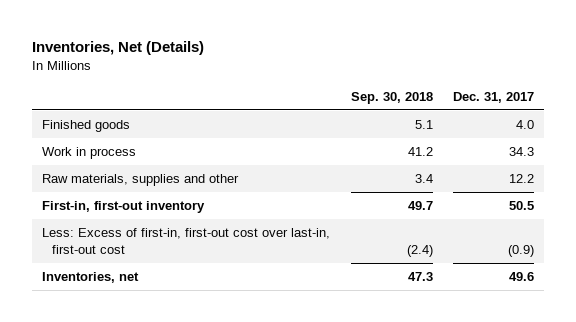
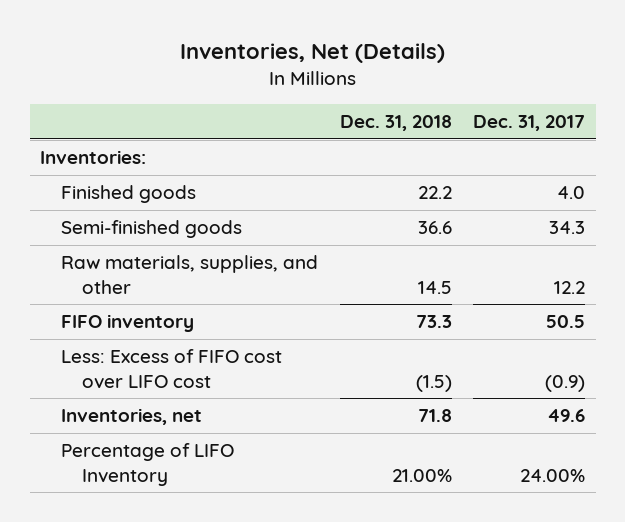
- | Sep. 30, 2018 | Dec. 31, 2017
+ | Dec. 31, 2018 | Dec. 31, 2017
+ Inventories:
- Work in process | 41.2 | 34.3
- Raw materials, supplies and other | 3.4 | 12.2
- First-in, first-out inventory | 49.7 | 50.5
- Less: Excess of first-in, first-out cost over last-in, first-out cost | (2.4) | (0.9)
+ Semi-finished goods | 36.6 | 34.3
+ Raw materials, supplies, and other | 14.5 | 12.2
+ FIFO inventory | 73.3 | 50.5
+ Less: Excess of FIFO cost over LIFO cost | (1.5) | (0.9)
+ Percentage of LIFO Inventory | 21.00% | 24.00%

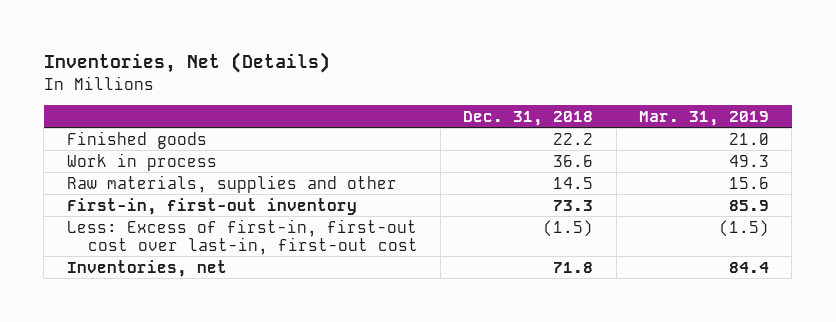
- | Dec. 31, 2018 | Dec. 31, 2017
+ | Dec. 31, 2018 | Mar. 31, 2019
- Inventories:
- Semi-finished goods | 36.6 | 34.3
- Raw materials, supplies, and other | 14.5 | 12.2
- FIFO inventory | 73.3 | 50.5
- Less: Excess of FIFO cost over LIFO cost | (1.5) | (0.9)
+ Work in process | 36.6 | 49.3
+ Raw materials, supplies and other | 14.5 | 15.6
+ First-in, first-out inventory | 73.3 | 85.9
+ Less: Excess of first-in, first-out cost over last-in, first-out cost | (1.5) | (1.5)
- Percentage of LIFO Inventory | 21.00% | 24.00%

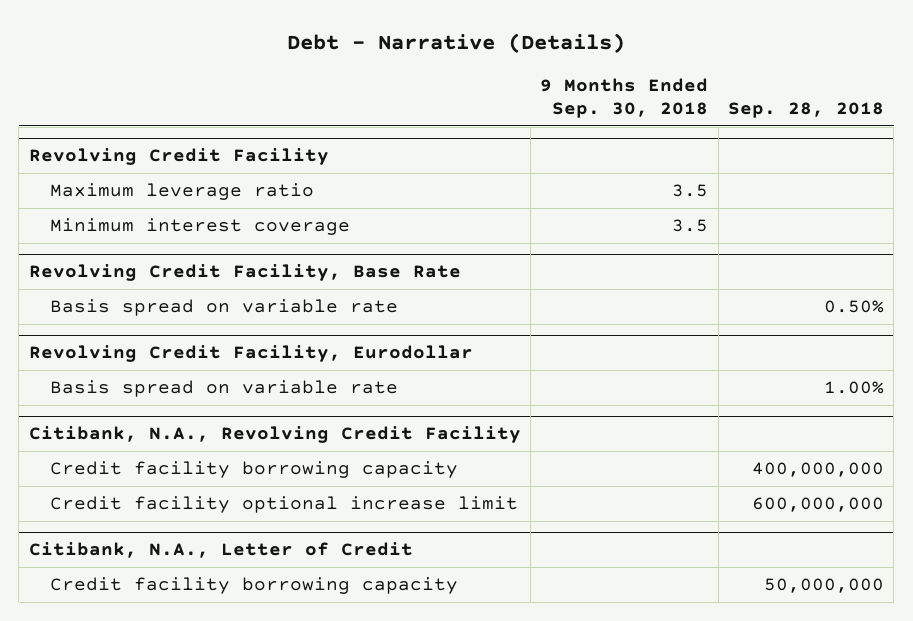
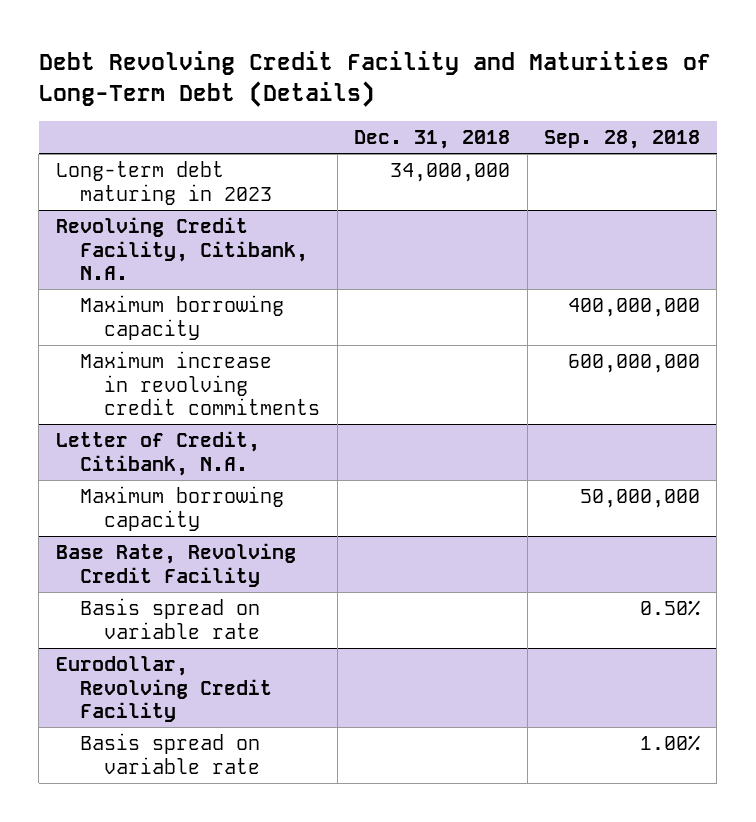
- Debt - Narrative (Details)
+ Debt Revolving Credit Facility and Maturities of Long-Term Debt (Details)
- | 9 Months Ended Sep. 30, 2018 | Sep. 28, 2018
+ | Dec. 31, 2018 | Sep. 28, 2018
- Revolving Credit Facility
- Maximum leverage ratio | 3.5 |
- Minimum interest coverage | 3.5 |
- Revolving Credit Facility, Base Rate
+ Long-term debt maturing in 2023 | 34,000,000 |
+ Revolving Credit Facility, Citibank, N.A.
+ Maximum borrowing capacity | | 400,000,000
+ Maximum increase in revolving credit commitments | | 600,000,000
+ Letter of Credit, Citibank, N.A.
+ Maximum borrowing capacity | | 50,000,000
+ Base Rate, Revolving Credit Facility
- Revolving Credit Facility, Eurodollar
+ Eurodollar, Revolving Credit Facility
- Citibank, N.A., Revolving Credit Facility
- Credit facility borrowing capacity | | 400,000,000
- Credit facility optional increase limit | | 600,000,000
- Citibank, N.A., Letter of Credit
- Credit facility borrowing capacity | | 50,000,000

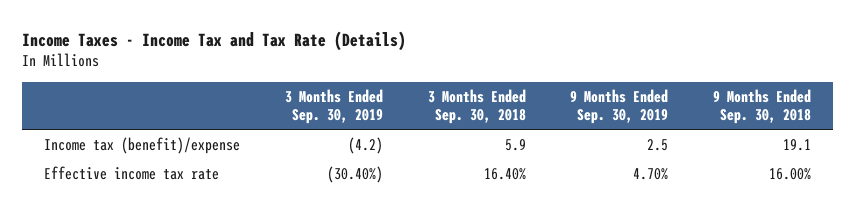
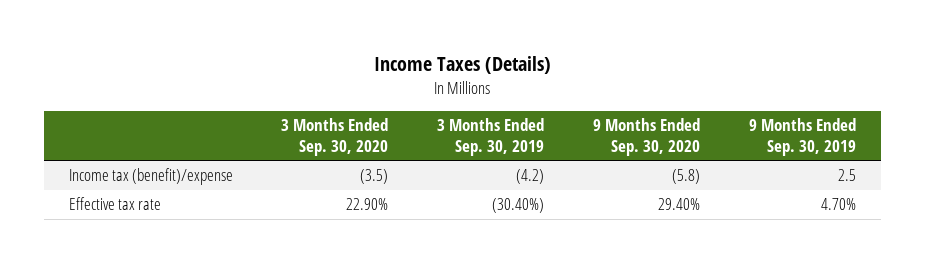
- Income Taxes - Income Tax and Tax Rate (Details)
+ Income Taxes (Details)
- | 3 Months Ended Sep. 30, 2019 | 3 Months Ended Sep. 30, 2018 | 9 Months Ended Sep. 30, 2019 | 9 Months Ended Sep. 30, 2018
+ | 3 Months Ended Sep. 30, 2020 | 3 Months Ended Sep. 30, 2019 | 9 Months Ended Sep. 30, 2020 | 9 Months Ended Sep. 30, 2019
- Effective income tax rate | (30.40%) | 16.40% | 4.70% | 16.00%
+ Effective tax rate | 22.90% | (30.40%) | 29.40% | 4.70%

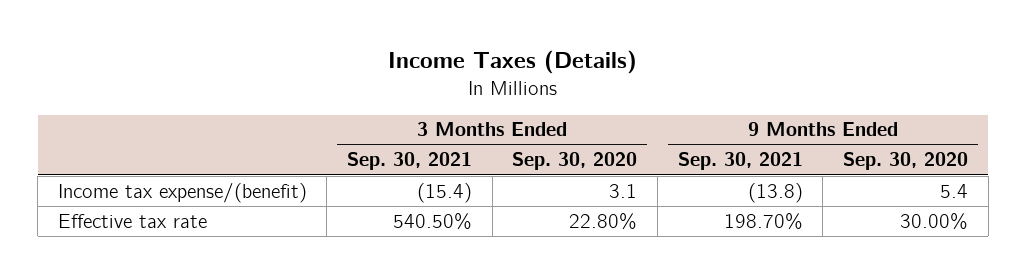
- | 3 Months Ended Sep. 30, 2020 | 3 Months Ended Sep. 30, 2019 | 9 Months Ended Sep. 30, 2020 | 9 Months Ended Sep. 30, 2019
+ | 3 Months Ended Sep. 30, 2021 | 3 Months Ended Sep. 30, 2020 | 9 Months Ended Sep. 30, 2021 | 9 Months Ended Sep. 30, 2020
- Income tax (benefit)/expense | (3.5) | (4.2) | (5.8) | 2.5
- Effective tax rate | 22.90% | (30.40%) | 29.40% | 4.70%
+ Income tax expense/(benefit) | (15.4) | 3.1 | (13.8) | 5.4
+ Effective tax rate | 540.50% | 22.80% | 198.70% | 30.00%

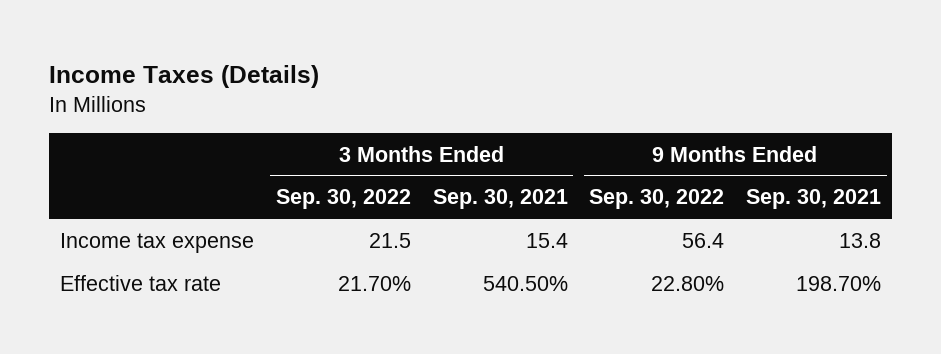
- | 3 Months Ended Sep. 30, 2021 | 3 Months Ended Sep. 30, 2020 | 9 Months Ended Sep. 30, 2021 | 9 Months Ended Sep. 30, 2020
+ | 3 Months Ended Sep. 30, 2022 | 3 Months Ended Sep. 30, 2021 | 9 Months Ended Sep. 30, 2022 | 9 Months Ended Sep. 30, 2021
- Income tax expense/(benefit) | (15.4) | 3.1 | (13.8) | 5.4
+ Income tax expense | 21.5 | 15.4 | 56.4 | 13.8

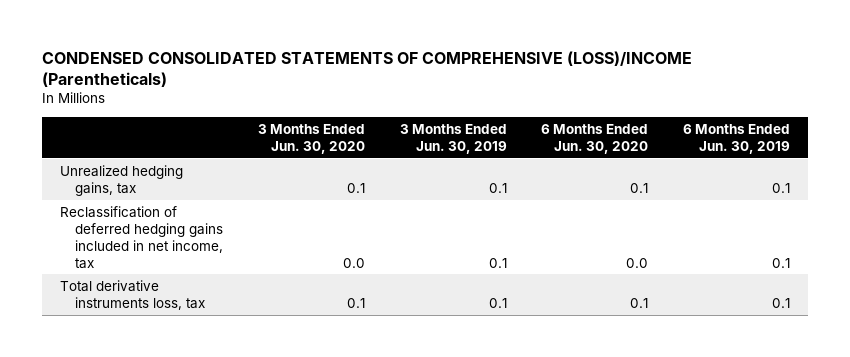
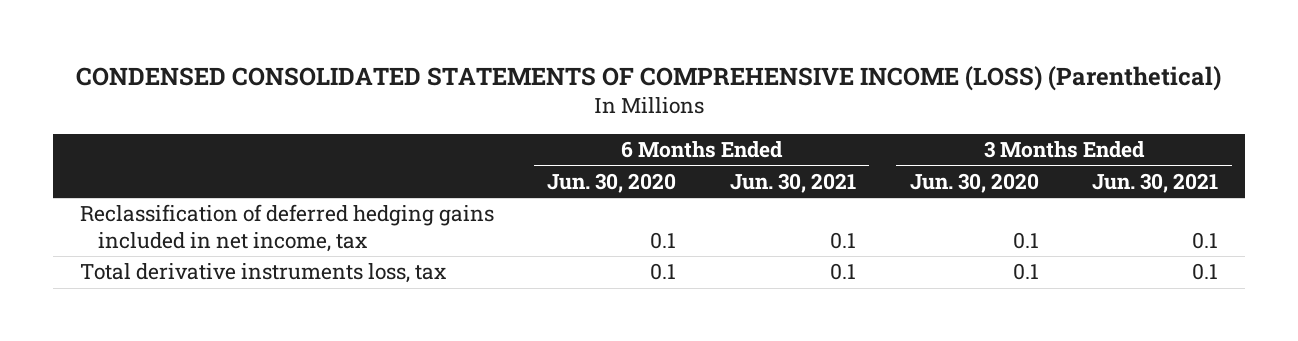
- CONDENSED CONSOLIDATED STATEMENTS OF COMPREHENSIVE (LOSS)/INCOME (Parentheticals)
+ CONDENSED CONSOLIDATED STATEMENTS OF COMPREHENSIVE INCOME (LOSS) (Parenthetical)
- | 3 Months Ended Jun. 30, 2020 | 3 Months Ended Jun. 30, 2019 | 6 Months Ended Jun. 30, 2020 | 6 Months Ended Jun. 30, 2019
+ | 6 Months Ended Jun. 30, 2020 | 6 Months Ended Jun. 30, 2021 | 3 Months Ended Jun. 30, 2020 | 3 Months Ended Jun. 30, 2021
- Unrealized hedging gains, tax | 0.1 | 0.1 | 0.1 | 0.1
- Reclassification of deferred hedging gains included in net income, tax | 0.0 | 0.1 | 0.0 | 0.1
+ Reclassification of deferred hedging gains included in net income, tax | 0.1 | 0.1 | 0.1 | 0.1

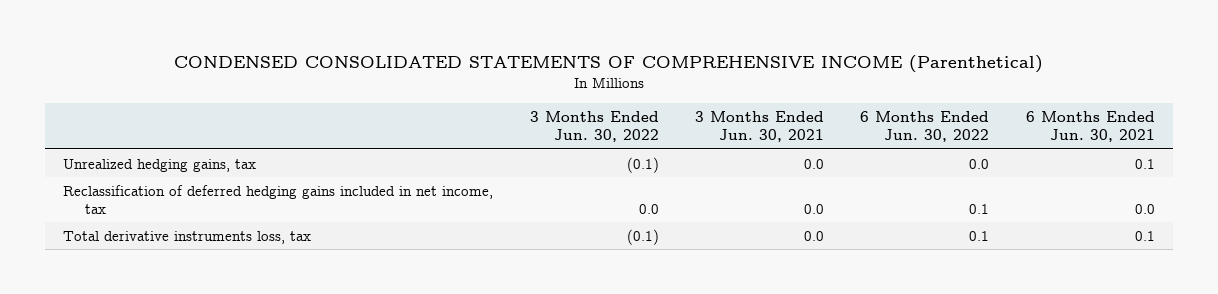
- CONDENSED CONSOLIDATED STATEMENTS OF COMPREHENSIVE INCOME (LOSS) (Parenthetical)
+ CONDENSED CONSOLIDATED STATEMENTS OF COMPREHENSIVE INCOME (Parenthetical)
- | 6 Months Ended Jun. 30, 2020 | 6 Months Ended Jun. 30, 2021 | 3 Months Ended Jun. 30, 2020 | 3 Months Ended Jun. 30, 2021
+ | 3 Months Ended Jun. 30, 2022 | 3 Months Ended Jun. 30, 2021 | 6 Months Ended Jun. 30, 2022 | 6 Months Ended Jun. 30, 2021
- Reclassification of deferred hedging gains included in net income, tax | 0.1 | 0.1 | 0.1 | 0.1
- Total derivative instruments loss, tax | 0.1 | 0.1 | 0.1 | 0.1
+ Unrealized hedging gains, tax | (0.1) | 0.0 | 0.0 | 0.1
+ Reclassification of deferred hedging gains included in net income, tax | 0.0 | 0.0 | 0.1 | 0.0
+ Total derivative instruments loss, tax | (0.1) | 0.0 | 0.1 | 0.1

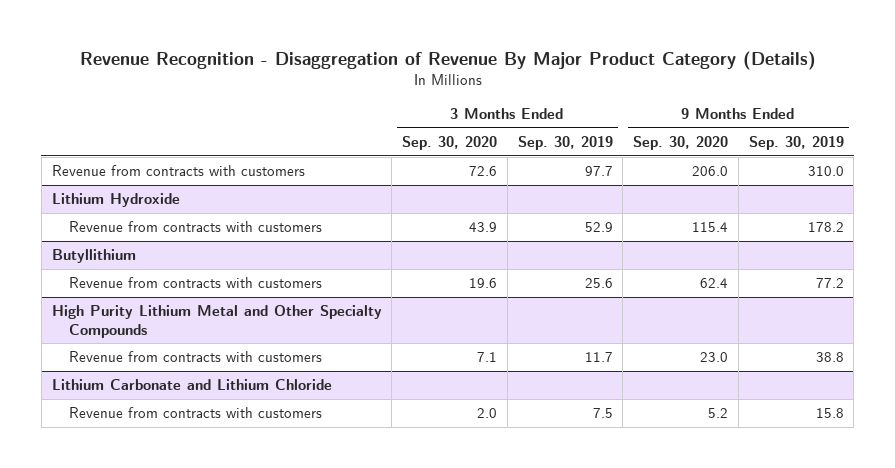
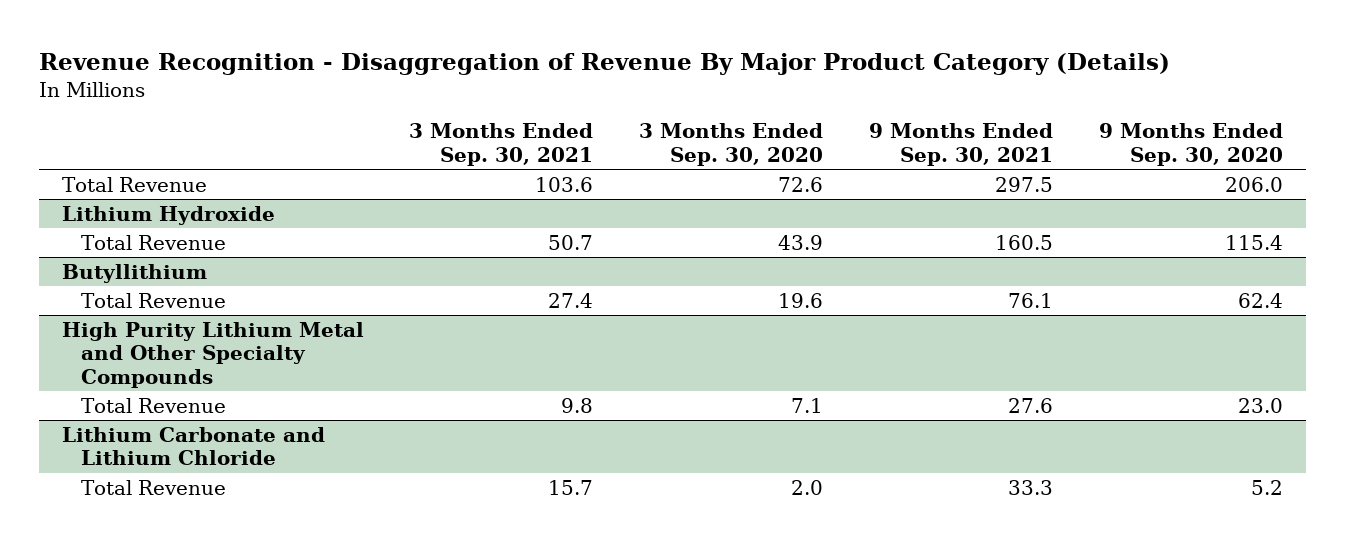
- | 3 Months Ended Sep. 30, 2020 | 3 Months Ended Sep. 30, 2019 | 9 Months Ended Sep. 30, 2020 | 9 Months Ended Sep. 30, 2019
+ | 3 Months Ended Sep. 30, 2021 | 3 Months Ended Sep. 30, 2020 | 9 Months Ended Sep. 30, 2021 | 9 Months Ended Sep. 30, 2020
- Revenue from contracts with customers | 72.6 | 97.7 | 206.0 | 310.0
+ Total Revenue | 103.6 | 72.6 | 297.5 | 206.0
@ Lithium Hydroxide
- Revenue from contracts with customers | 43.9 | 52.9 | 115.4 | 178.2
+ Total Revenue | 50.7 | 43.9 | 160.5 | 115.4
@ Butyllithium
- Revenue from contracts with customers | 19.6 | 25.6 | 62.4 | 77.2
+ Total Revenue | 27.4 | 19.6 | 76.1 | 62.4
@ High Purity Lithium Metal and Other Specialty Compounds
- Revenue from contracts with customers | 7.1 | 11.7 | 23.0 | 38.8
+ Total Revenue | 9.8 | 7.1 | 27.6 | 23.0
@ Lithium Carbonate and Lithium Chloride
- Revenue from contracts with customers | 2.0 | 7.5 | 5.2 | 15.8
+ Total Revenue | 15.7 | 2.0 | 33.3 | 5.2

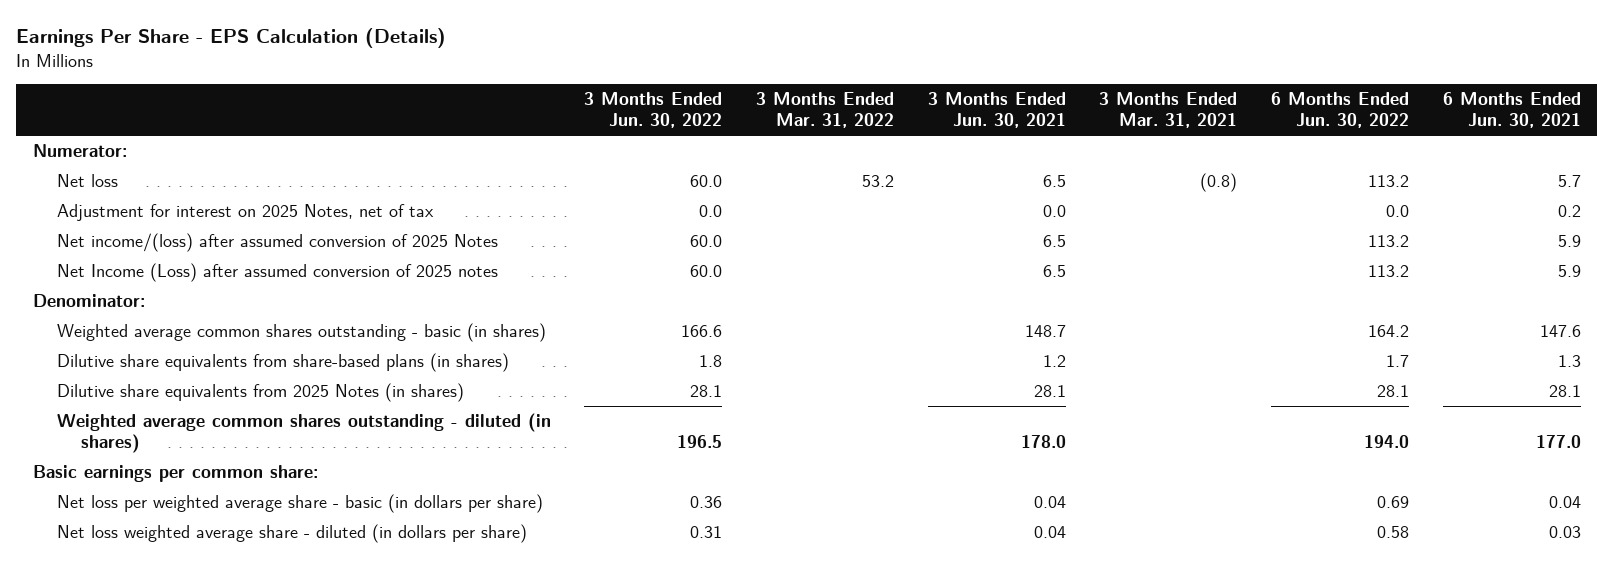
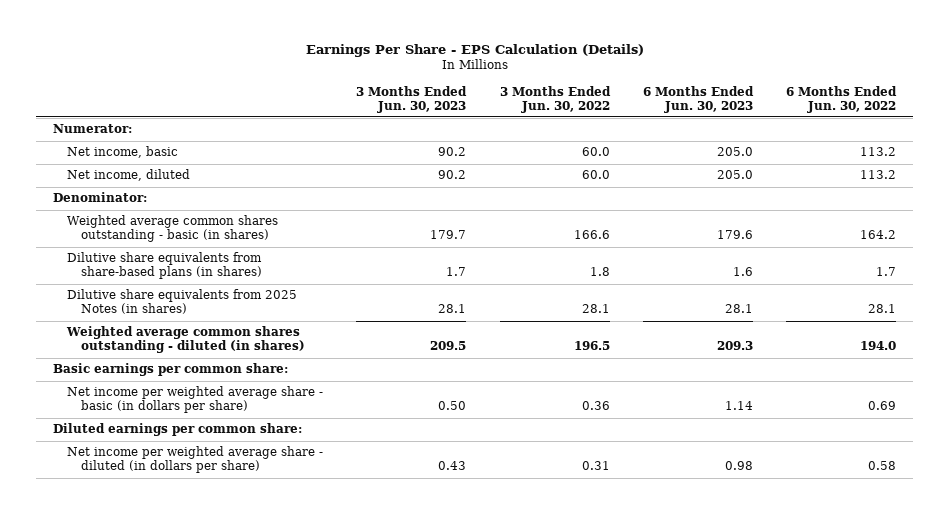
- | 3 Months Ended Jun. 30, 2022 | 3 Months Ended Mar. 31, 2022 | 3 Months Ended Jun. 30, 2021 | 3 Months Ended Mar. 31, 2021 | 6 Months Ended Jun. 30, 2022 | 6 Months Ended Jun. 30, 2021
+ | 3 Months Ended Jun. 30, 2023 | 3 Months Ended Jun. 30, 2022 | 6 Months Ended Jun. 30, 2023 | 6 Months Ended Jun. 30, 2022
- Net loss | 60.0 | 53.2 | 6.5 | (0.8) | 113.2 | 5.7
- Adjustment for interest on 2025 Notes, net of tax | 0.0 | | 0.0 | | 0.0 | 0.2
- Net income/(loss) after assumed conversion of 2025 Notes | 60.0 | | 6.5 | | 113.2 | 5.9
- Net Income (Loss) after assumed conversion of 2025 notes | 60.0 | | 6.5 | | 113.2 | 5.9
+ Net income, basic | 90.2 | 60.0 | 205.0 | 113.2
+ Net income, diluted | 90.2 | 60.0 | 205.0 | 113.2
- Net loss per weighted average share - basic (in dollars per share) | 0.36 | | 0.04 | | 0.69 | 0.04
- Net loss weighted average share - diluted (in dollars per share) | 0.31 | | 0.04 | | 0.58 | 0.03
+ Net income per weighted average share - basic (in dollars per share) | 0.50 | 0.36 | 1.14 | 0.69
+ Diluted earnings per common share:
+ Net income per weighted average share - diluted (in dollars per share) | 0.43 | 0.31 | 0.98 | 0.58

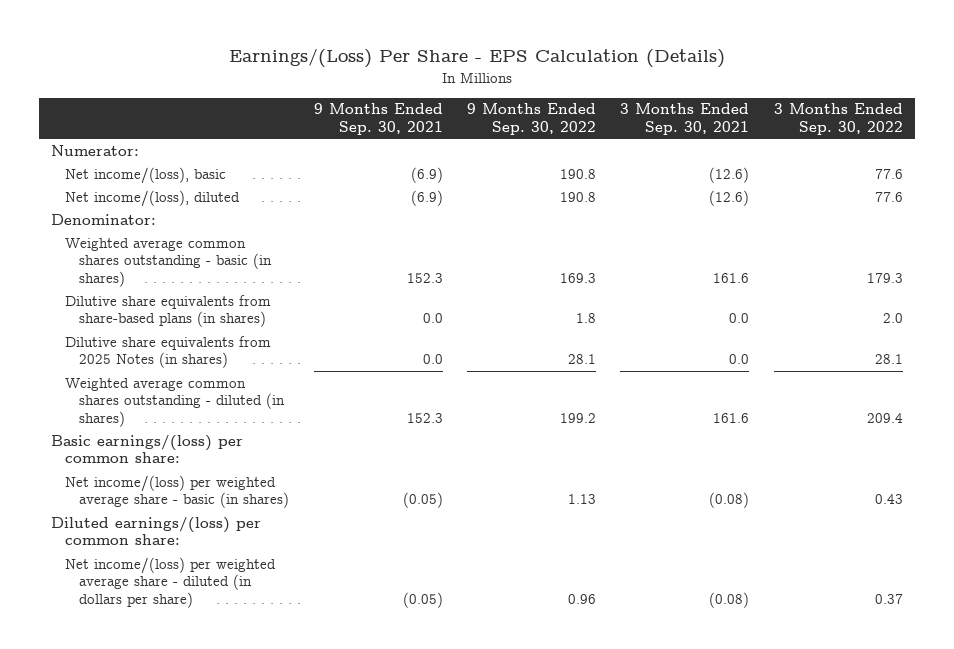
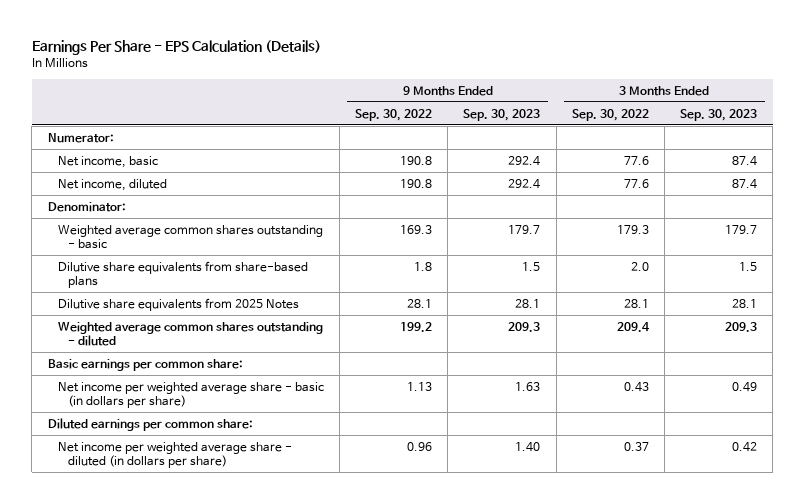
- Earnings/(Loss) Per Share - EPS Calculation (Details)
+ Earnings Per Share - EPS Calculation (Details)
- | 9 Months Ended Sep. 30, 2021 | 9 Months Ended Sep. 30, 2022 | 3 Months Ended Sep. 30, 2021 | 3 Months Ended Sep. 30, 2022
+ | 9 Months Ended Sep. 30, 2022 | 9 Months Ended Sep. 30, 2023 | 3 Months Ended Sep. 30, 2022 | 3 Months Ended Sep. 30, 2023
- Net income/(loss), basic | (6.9) | 190.8 | (12.6) | 77.6
- Net income/(loss), diluted | (6.9) | 190.8 | (12.6) | 77.6
+ Net income, basic | 190.8 | 292.4 | 77.6 | 87.4
+ Net income, diluted | 190.8 | 292.4 | 77.6 | 87.4
- Weighted average common shares outstanding - basic (in shares) | 152.3 | 169.3 | 161.6 | 179.3
- Dilutive share equivalents from share-based plans (in shares) | 0.0 | 1.8 | 0.0 | 2.0
- Dilutive share equivalents from 2025 Notes (in shares) | 0.0 | 28.1 | 0.0 | 28.1
- Weighted average common shares outstanding - diluted (in shares) | 152.3 | 199.2 | 161.6 | 209.4
- Basic earnings/(loss) per common share:
- Net income/(loss) per weighted average share - basic (in shares) | (0.05) | 1.13 | (0.08) | 0.43
- Diluted earnings/(loss) per common share:
- Net income/(loss) per weighted average share - diluted (in dollars per share) | (0.05) | 0.96 | (0.08) | 0.37
+ Weighted average common shares outstanding - basic | 169.3 | 179.7 | 179.3 | 179.7
+ Dilutive share equivalents from share-based plans | 1.8 | 1.5 | 2.0 | 1.5
+ Dilutive share equivalents from 2025 Notes | 28.1 | 28.1 | 28.1 | 28.1
+ Weighted average common shares outstanding - diluted | 199.2 | 209.3 | 209.4 | 209.3
+ Basic earnings per common share:
+ Net income per weighted average share - basic (in dollars per share) | 1.13 | 1.63 | 0.43 | 0.49
+ Diluted earnings per common share:
+ Net income per weighted average share - diluted (in dollars per share) | 0.96 | 1.40 | 0.37 | 0.42

